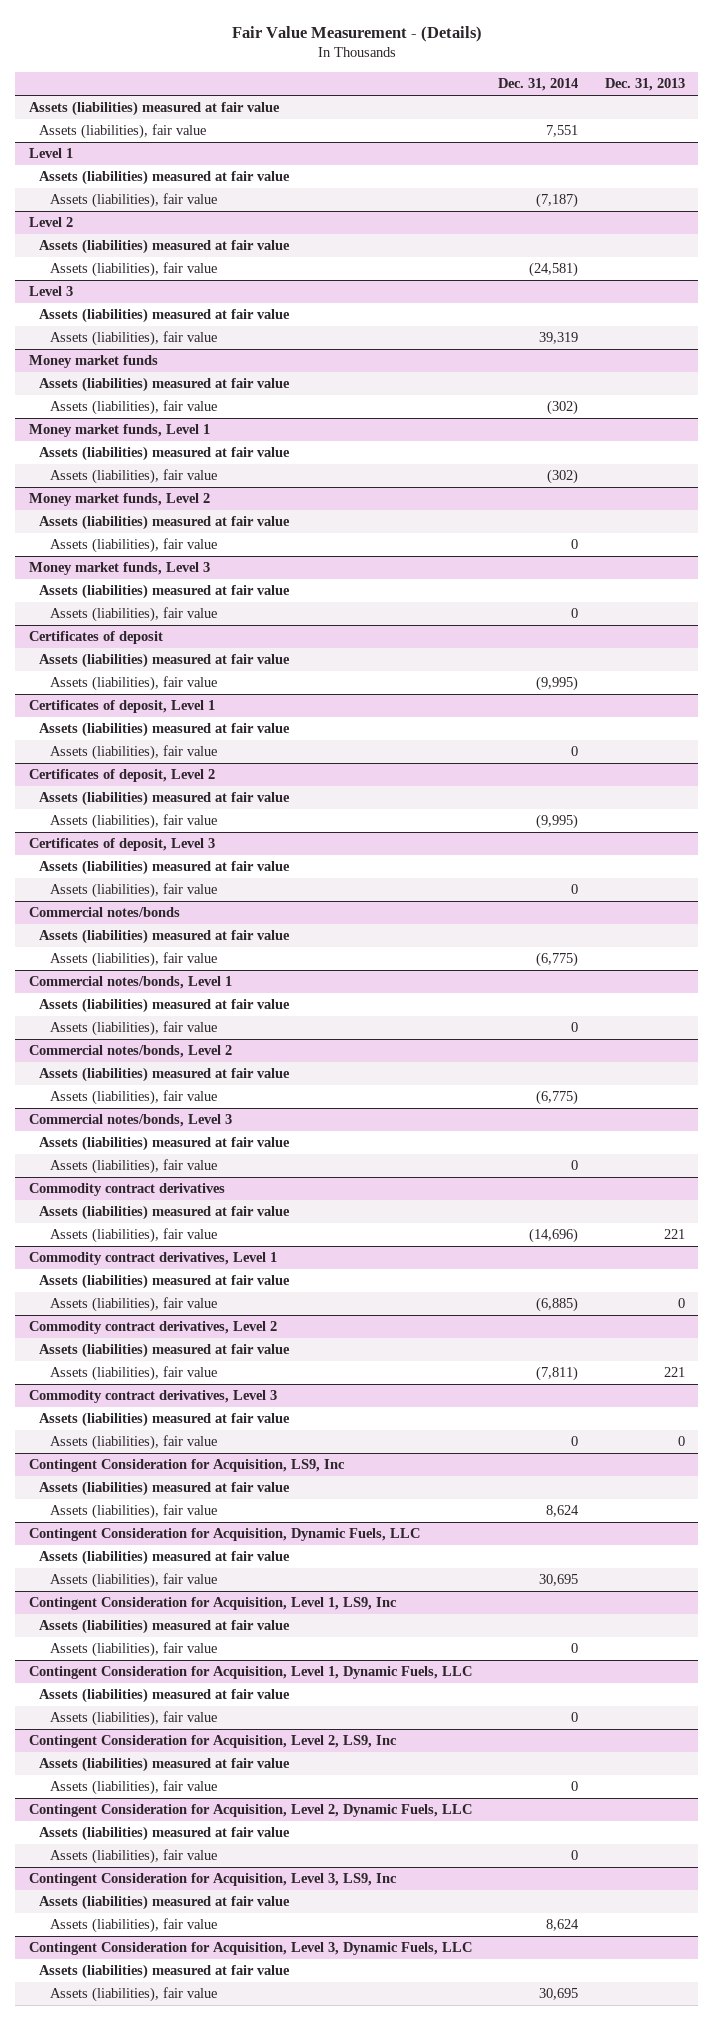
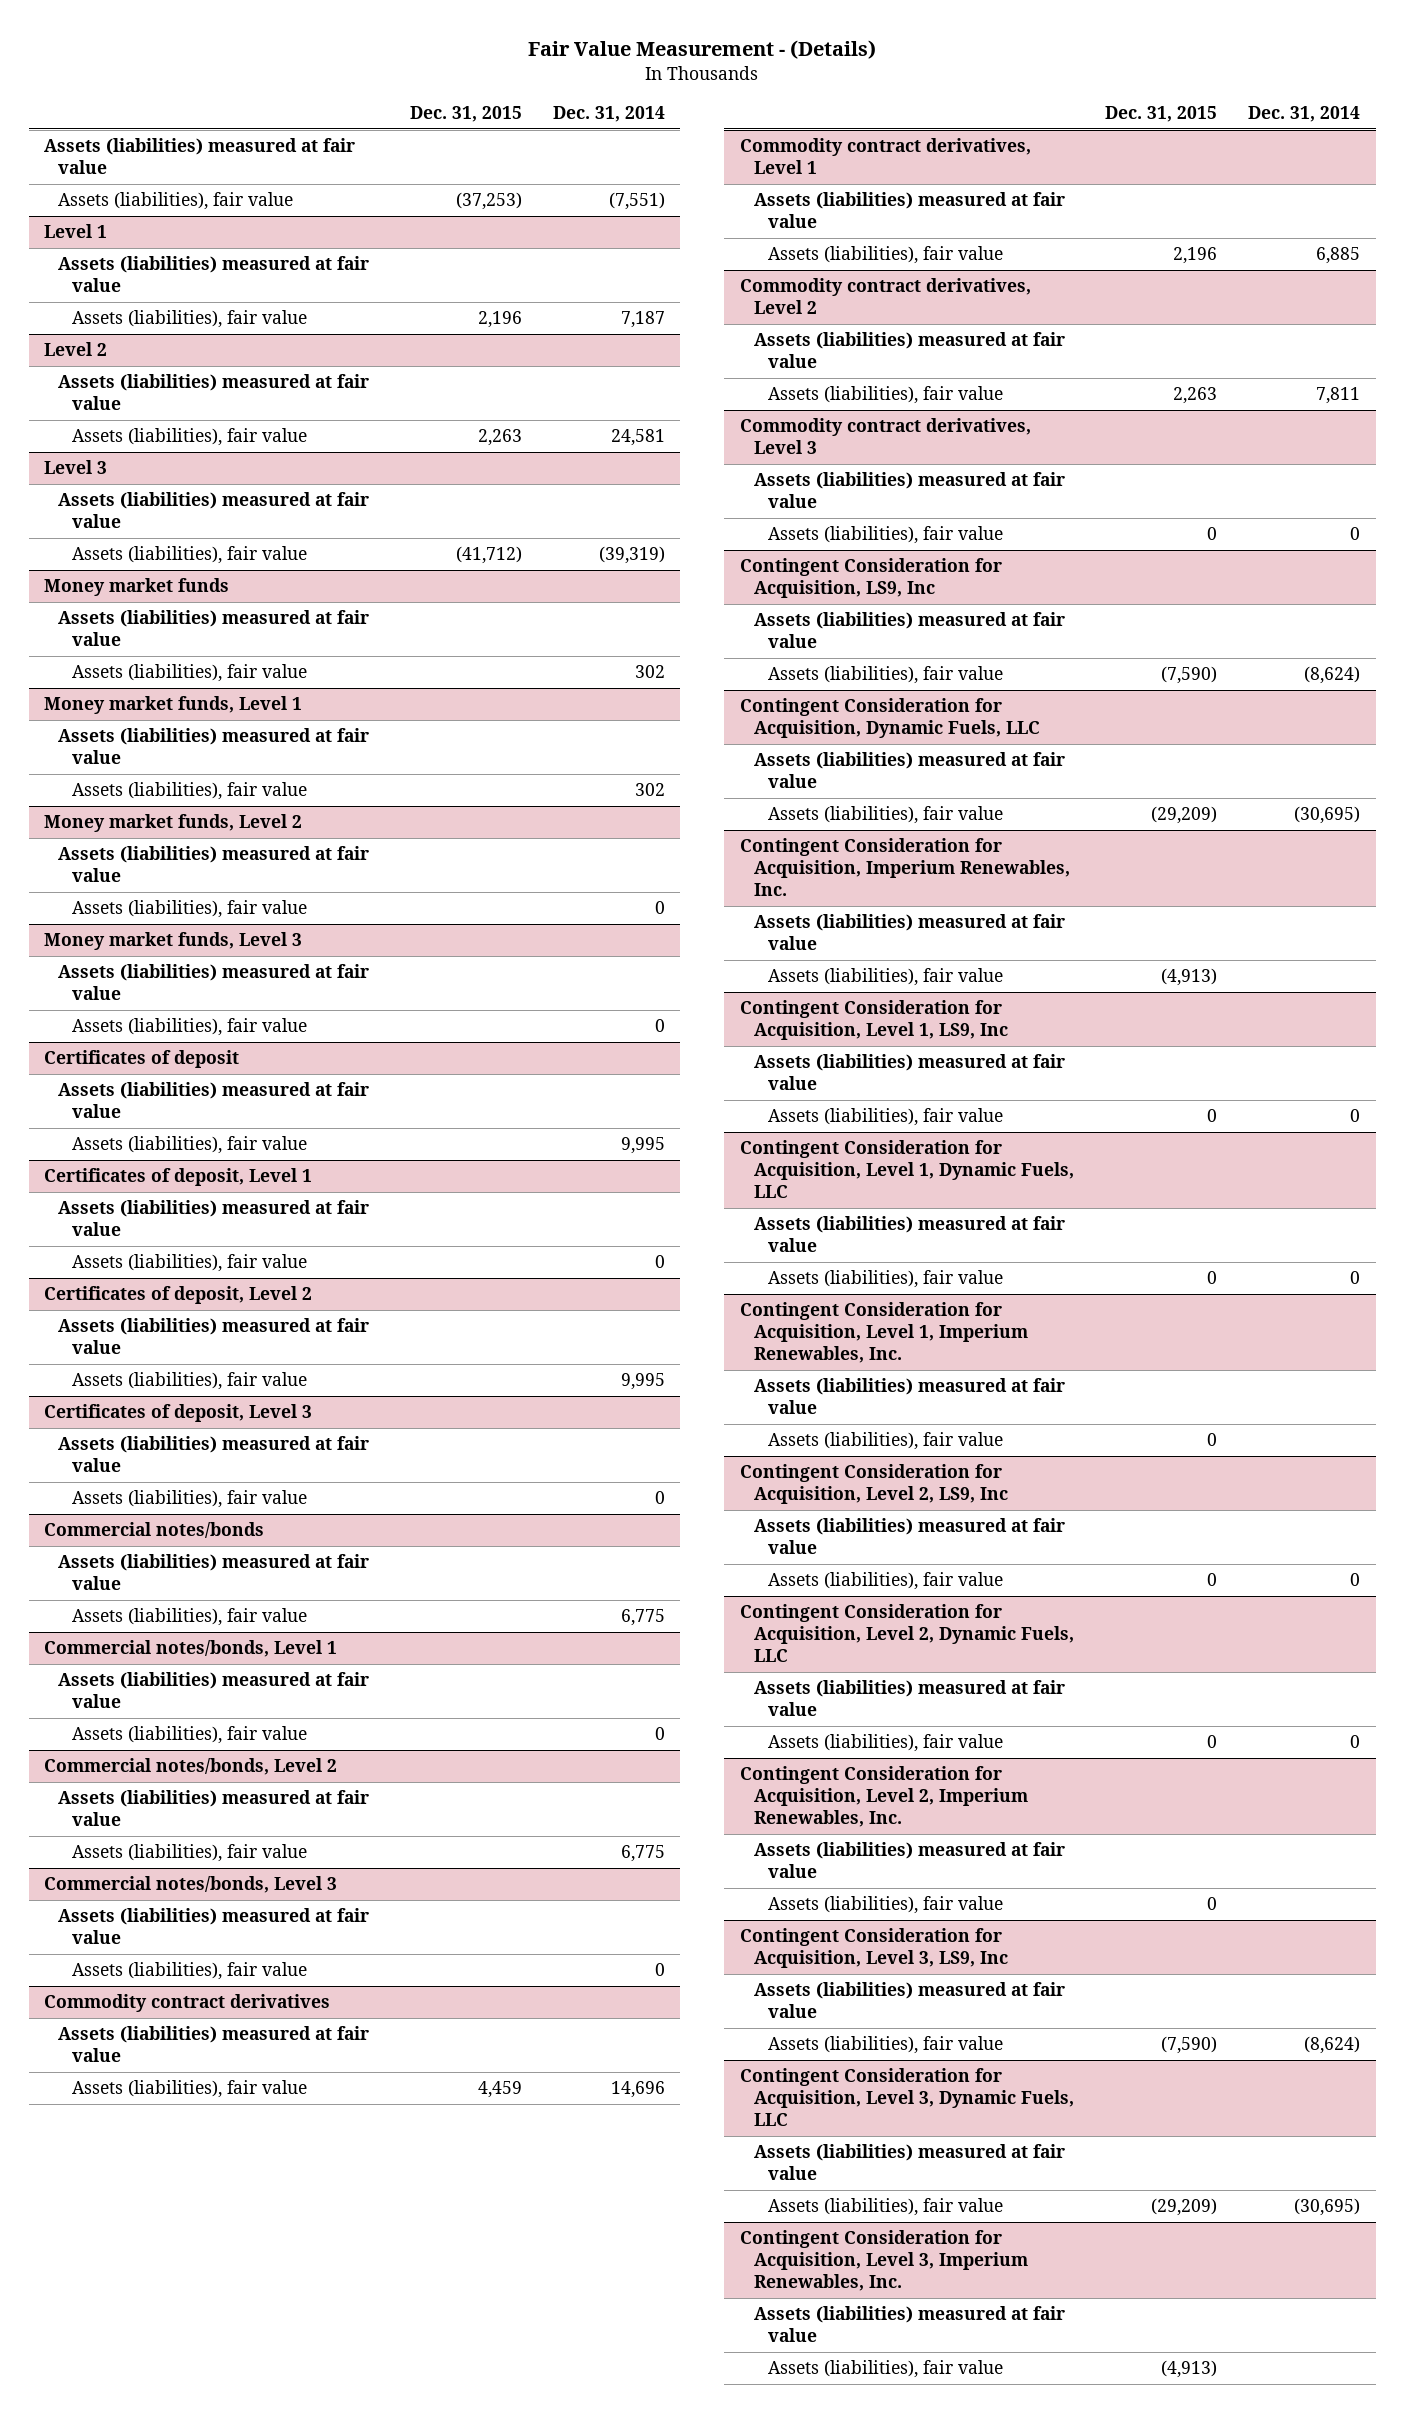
- | Dec. 31, 2014 | Dec. 31, 2013
+ | Dec. 31, 2015 | Dec. 31, 2014
- Assets (liabilities), fair value | 7,551 |
+ Assets (liabilities), fair value | (37,253) | (7,551)
@ Level 1
- Assets (liabilities), fair value | (7,187) |
+ Assets (liabilities), fair value | 2,196 | 7,187
@ Level 2
- Assets (liabilities), fair value | (24,581) |
+ Assets (liabilities), fair value | 2,263 | 24,581
@ Level 3
- Assets (liabilities), fair value | 39,319 |
+ Assets (liabilities), fair value | (41,712) | (39,319)
@ Money market funds
- Assets (liabilities), fair value | (302) |
+ Assets (liabilities), fair value | | 302
@ Money market funds, Level 1
- Assets (liabilities), fair value | (302) |
+ Assets (liabilities), fair value | | 302
@ Certificates of deposit
- Assets (liabilities), fair value | (9,995) |
+ Assets (liabilities), fair value | | 9,995
@ Certificates of deposit, Level 2
- Assets (liabilities), fair value | (9,995) |
+ Assets (liabilities), fair value | | 9,995
@ Commercial notes/bonds
- Assets (liabilities), fair value | (6,775) |
+ Assets (liabilities), fair value | | 6,775
@ Commercial notes/bonds, Level 2
- Assets (liabilities), fair value | (6,775) |
+ Assets (liabilities), fair value | | 6,775
@ Commodity contract derivatives
- Assets (liabilities), fair value | (14,696) | 221
+ Assets (liabilities), fair value | 4,459 | 14,696
@ Commodity contract derivatives, Level 1
- Assets (liabilities), fair value | (6,885) | 0
+ Assets (liabilities), fair value | 2,196 | 6,885
@ Commodity contract derivatives, Level 2
- Assets (liabilities), fair value | (7,811) | 221
+ Assets (liabilities), fair value | 2,263 | 7,811
@ Contingent Consideration for Acquisition, LS9, Inc
- Assets (liabilities), fair value | 8,624 |
+ Assets (liabilities), fair value | (7,590) | (8,624)
@ Contingent Consideration for Acquisition, Dynamic Fuels, LLC
- Assets (liabilities), fair value | 30,695 |
+ Assets (liabilities), fair value | (29,209) | (30,695)
+ Contingent Consideration for Acquisition, Imperium Renewables, Inc.
+ Assets (liabilities) measured at fair value
+ Assets (liabilities), fair value | (4,913) |
+ Contingent Consideration for Acquisition, Level 1, Imperium Renewables, Inc.
+ Assets (liabilities) measured at fair value
+ Assets (liabilities), fair value | 0 |
+ Contingent Consideration for Acquisition, Level 2, Imperium Renewables, Inc.
+ Assets (liabilities) measured at fair value
+ Assets (liabilities), fair value | 0 |
@ Contingent Consideration for Acquisition, Level 3, LS9, Inc
- Assets (liabilities), fair value | 8,624 |
+ Assets (liabilities), fair value | (7,590) | (8,624)
@ Contingent Consideration for Acquisition, Level 3, Dynamic Fuels, LLC
- Assets (liabilities), fair value | 30,695 |
+ Assets (liabilities), fair value | (29,209) | (30,695)
+ Contingent Consideration for Acquisition, Level 3, Imperium Renewables, Inc.
+ Assets (liabilities) measured at fair value
+ Assets (liabilities), fair value | (4,913) |

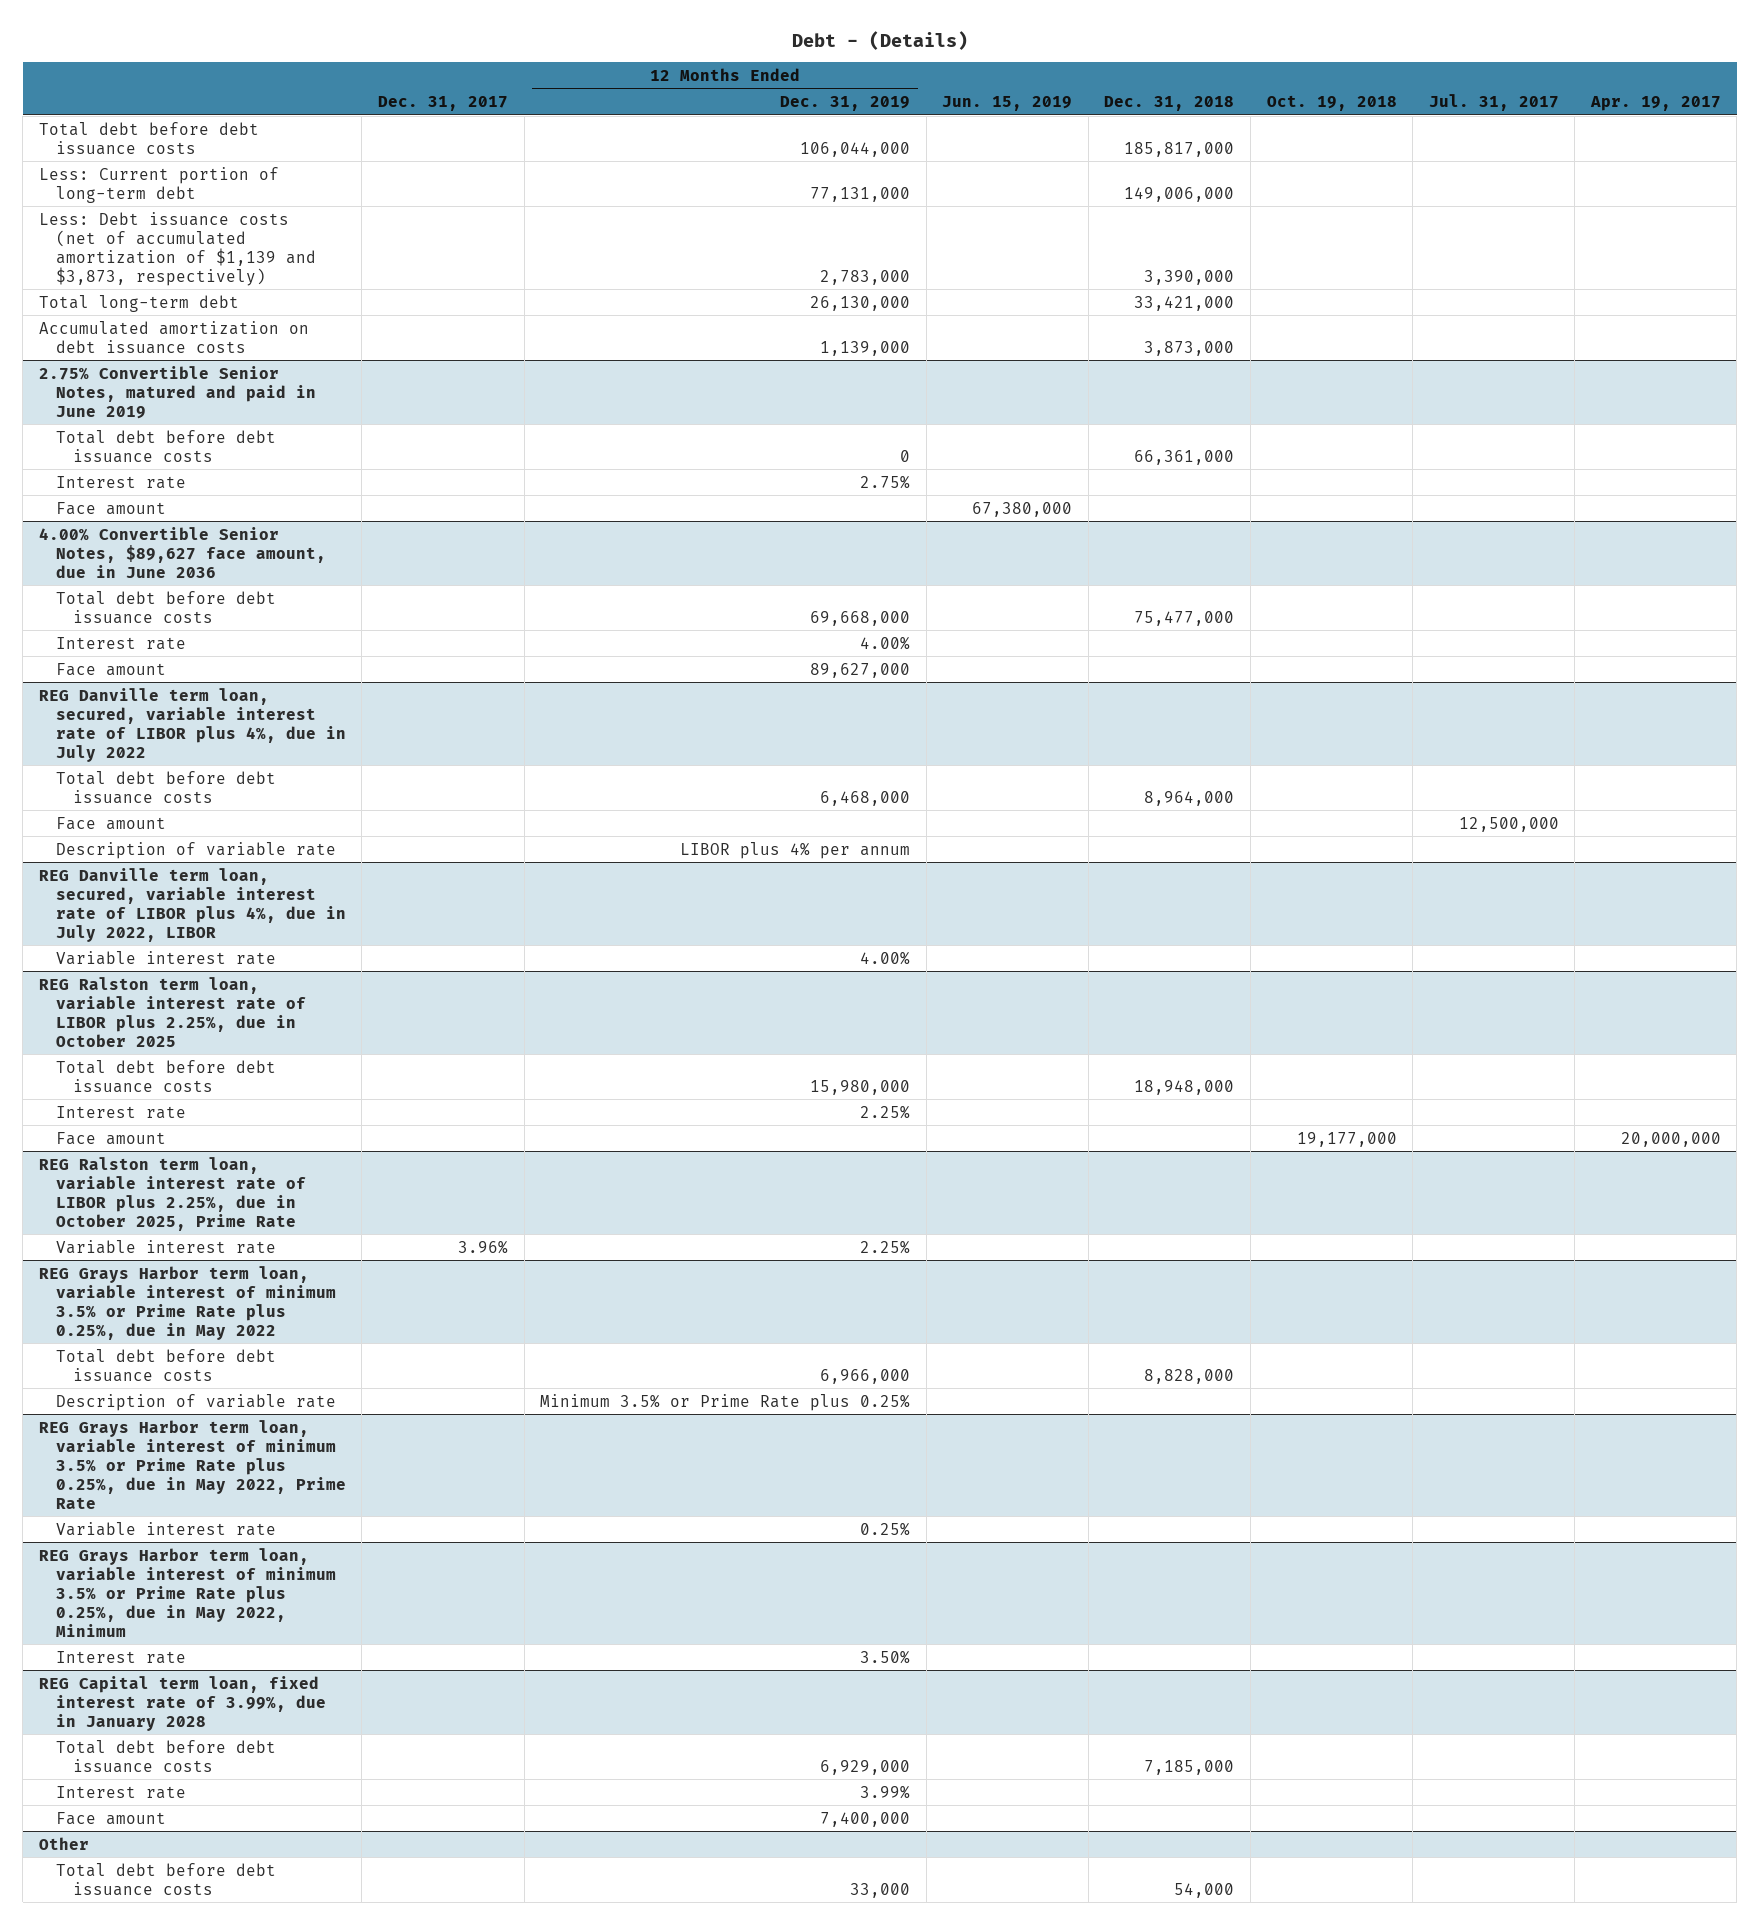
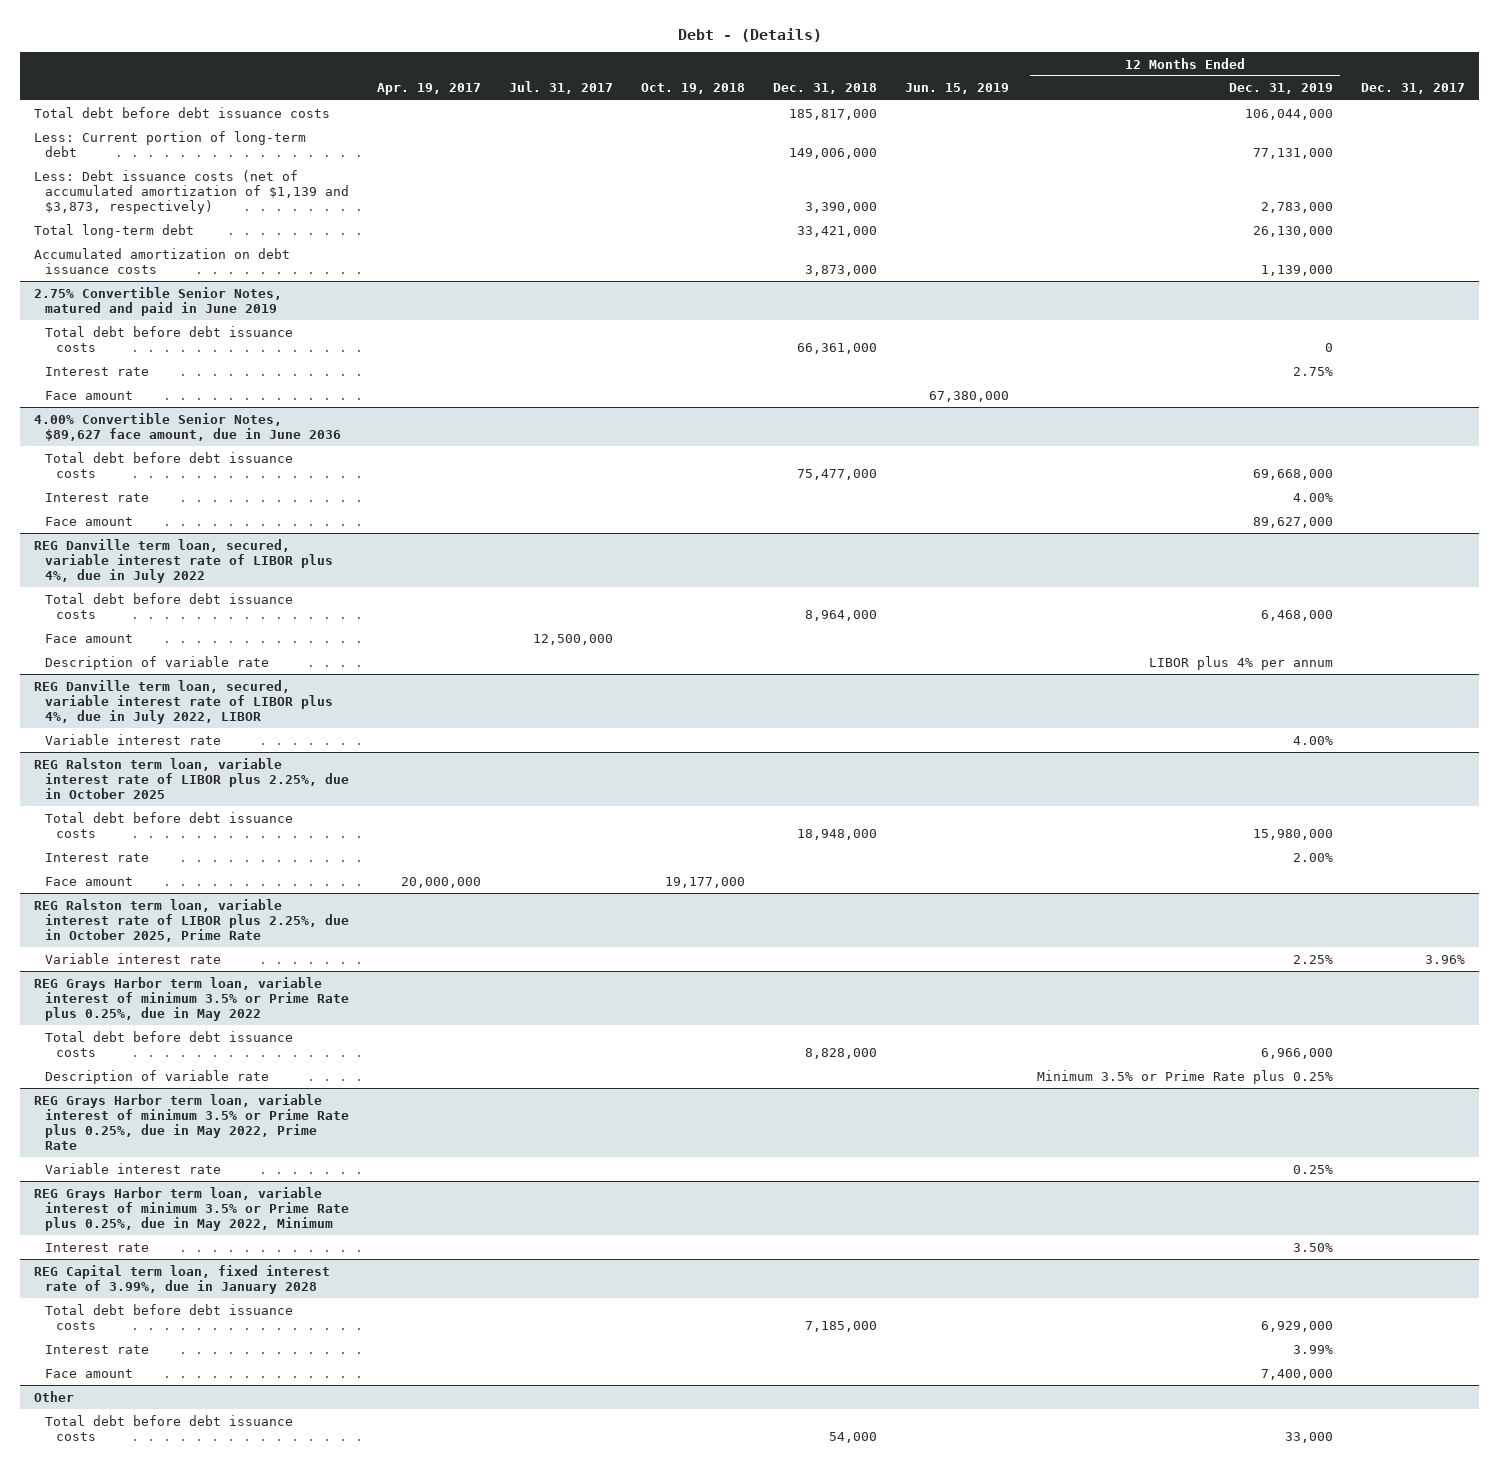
- | Dec. 31, 2017 | 12 Months Ended Dec. 31, 2019 | Jun. 15, 2019 | Dec. 31, 2018 | Oct. 19, 2018 | Jul. 31, 2017 | Apr. 19, 2017
+ | Apr. 19, 2017 | Jul. 31, 2017 | Oct. 19, 2018 | Dec. 31, 2018 | Jun. 15, 2019 | 12 Months Ended Dec. 31, 2019 | Dec. 31, 2017
@ REG Ralston term loan, variable interest rate of LIBOR plus 2.25%, due in October 2025
- Interest rate | | 2.25% | | | | |
+ Interest rate | | | | | | 2.00% |

